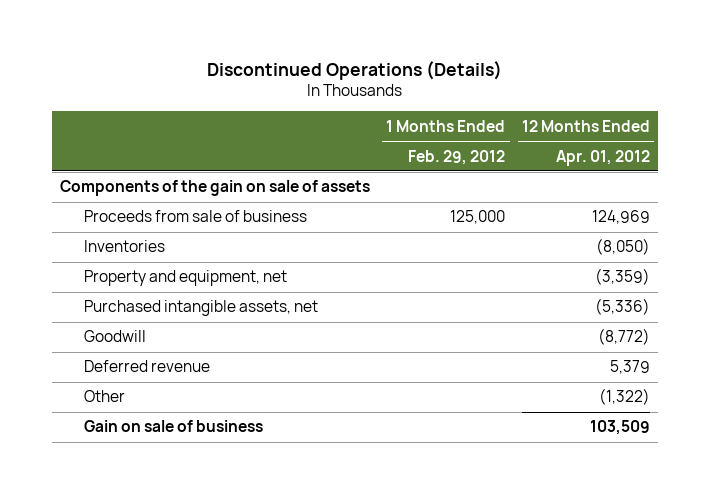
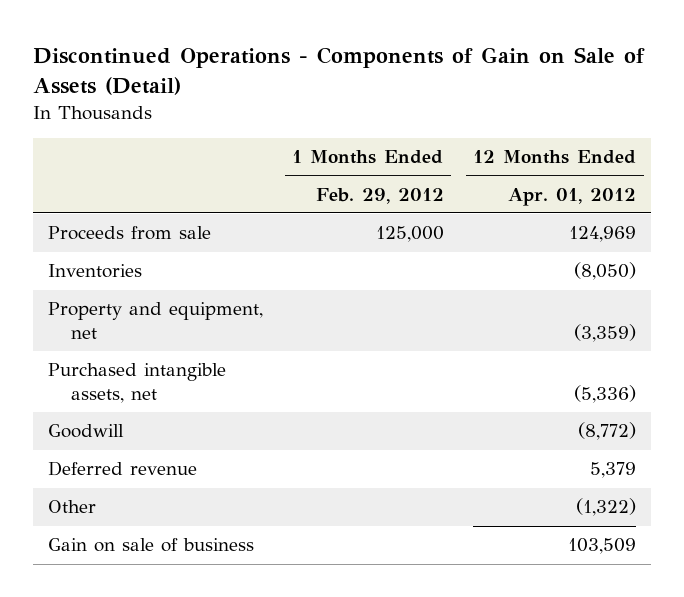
- Discontinued Operations (Details)
+ Discontinued Operations - Components of Gain on Sale of Assets (Detail)
- Components of the gain on sale of assets
- Proceeds from sale of business | 125,000 | 124,969
+ Proceeds from sale | 125,000 | 124,969

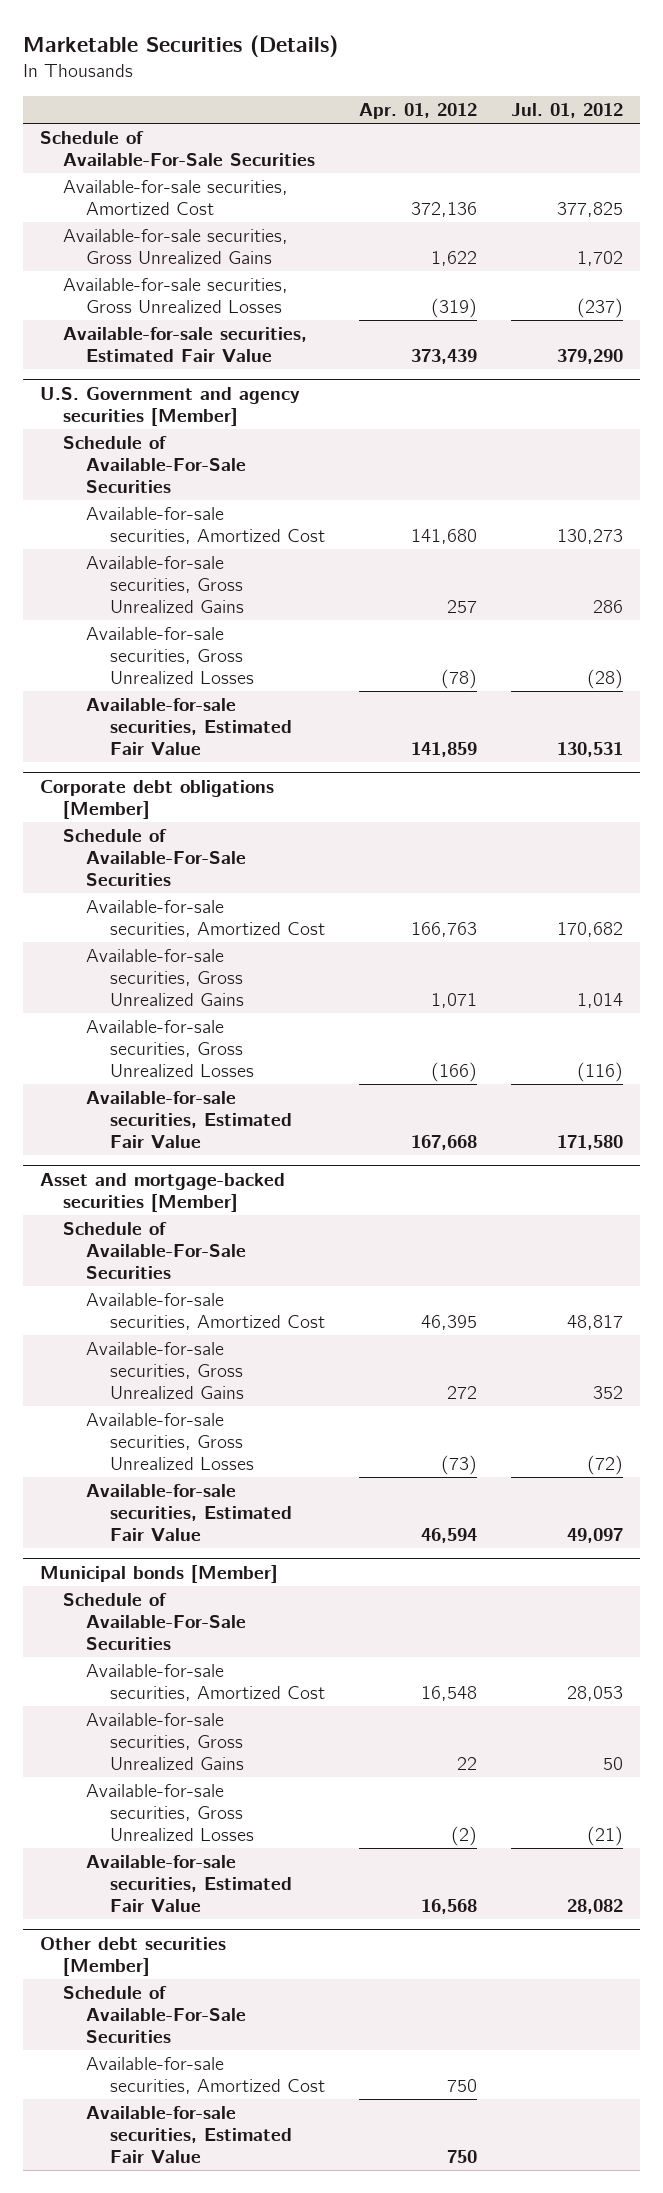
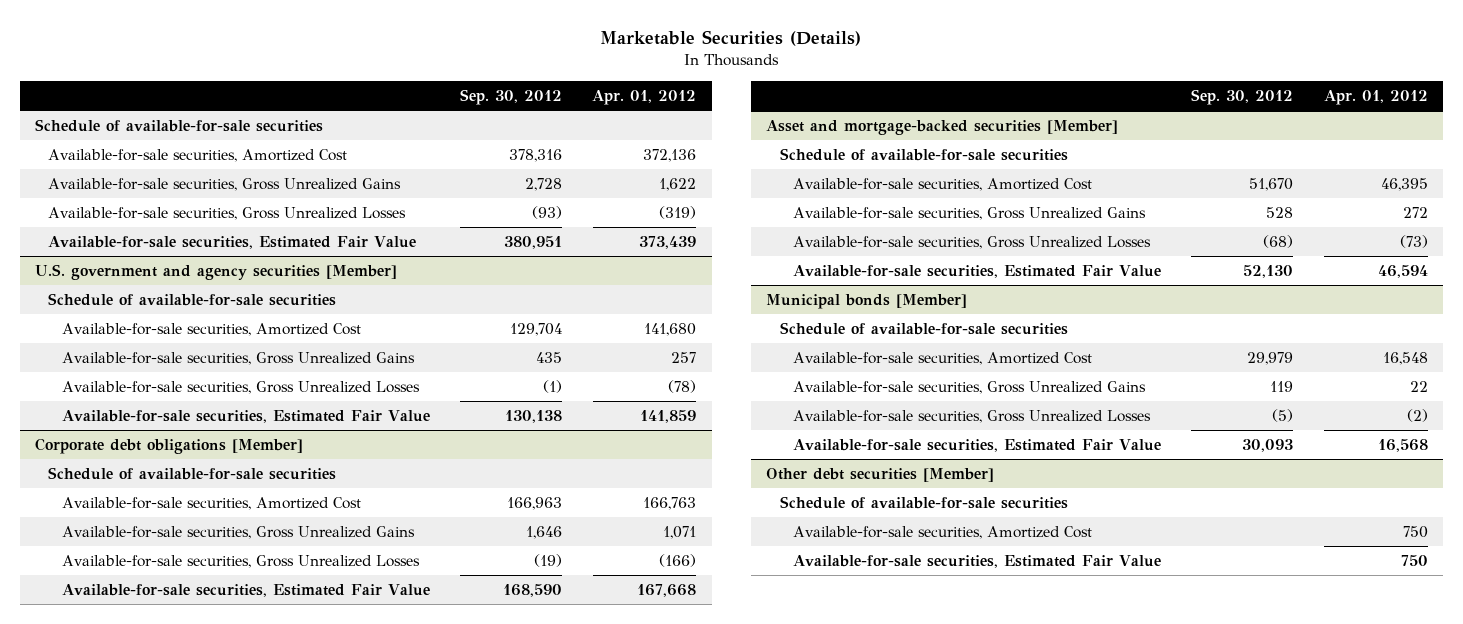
- | Apr. 01, 2012 | Jul. 01, 2012
+ | Sep. 30, 2012 | Apr. 01, 2012
- Schedule of Available-For-Sale Securities
+ Schedule of available-for-sale securities
- U.S. Government and agency securities [Member]
- Schedule of Available-For-Sale Securities
+ U.S. government and agency securities [Member]
+ Schedule of available-for-sale securities
@ Corporate debt obligations [Member]
- Schedule of Available-For-Sale Securities
+ Schedule of available-for-sale securities
@ Asset and mortgage-backed securities [Member]
- Schedule of Available-For-Sale Securities
+ Schedule of available-for-sale securities
@ Municipal bonds [Member]
- Schedule of Available-For-Sale Securities
+ Schedule of available-for-sale securities
@ Other debt securities [Member]
- Schedule of Available-For-Sale Securities
+ Schedule of available-for-sale securities

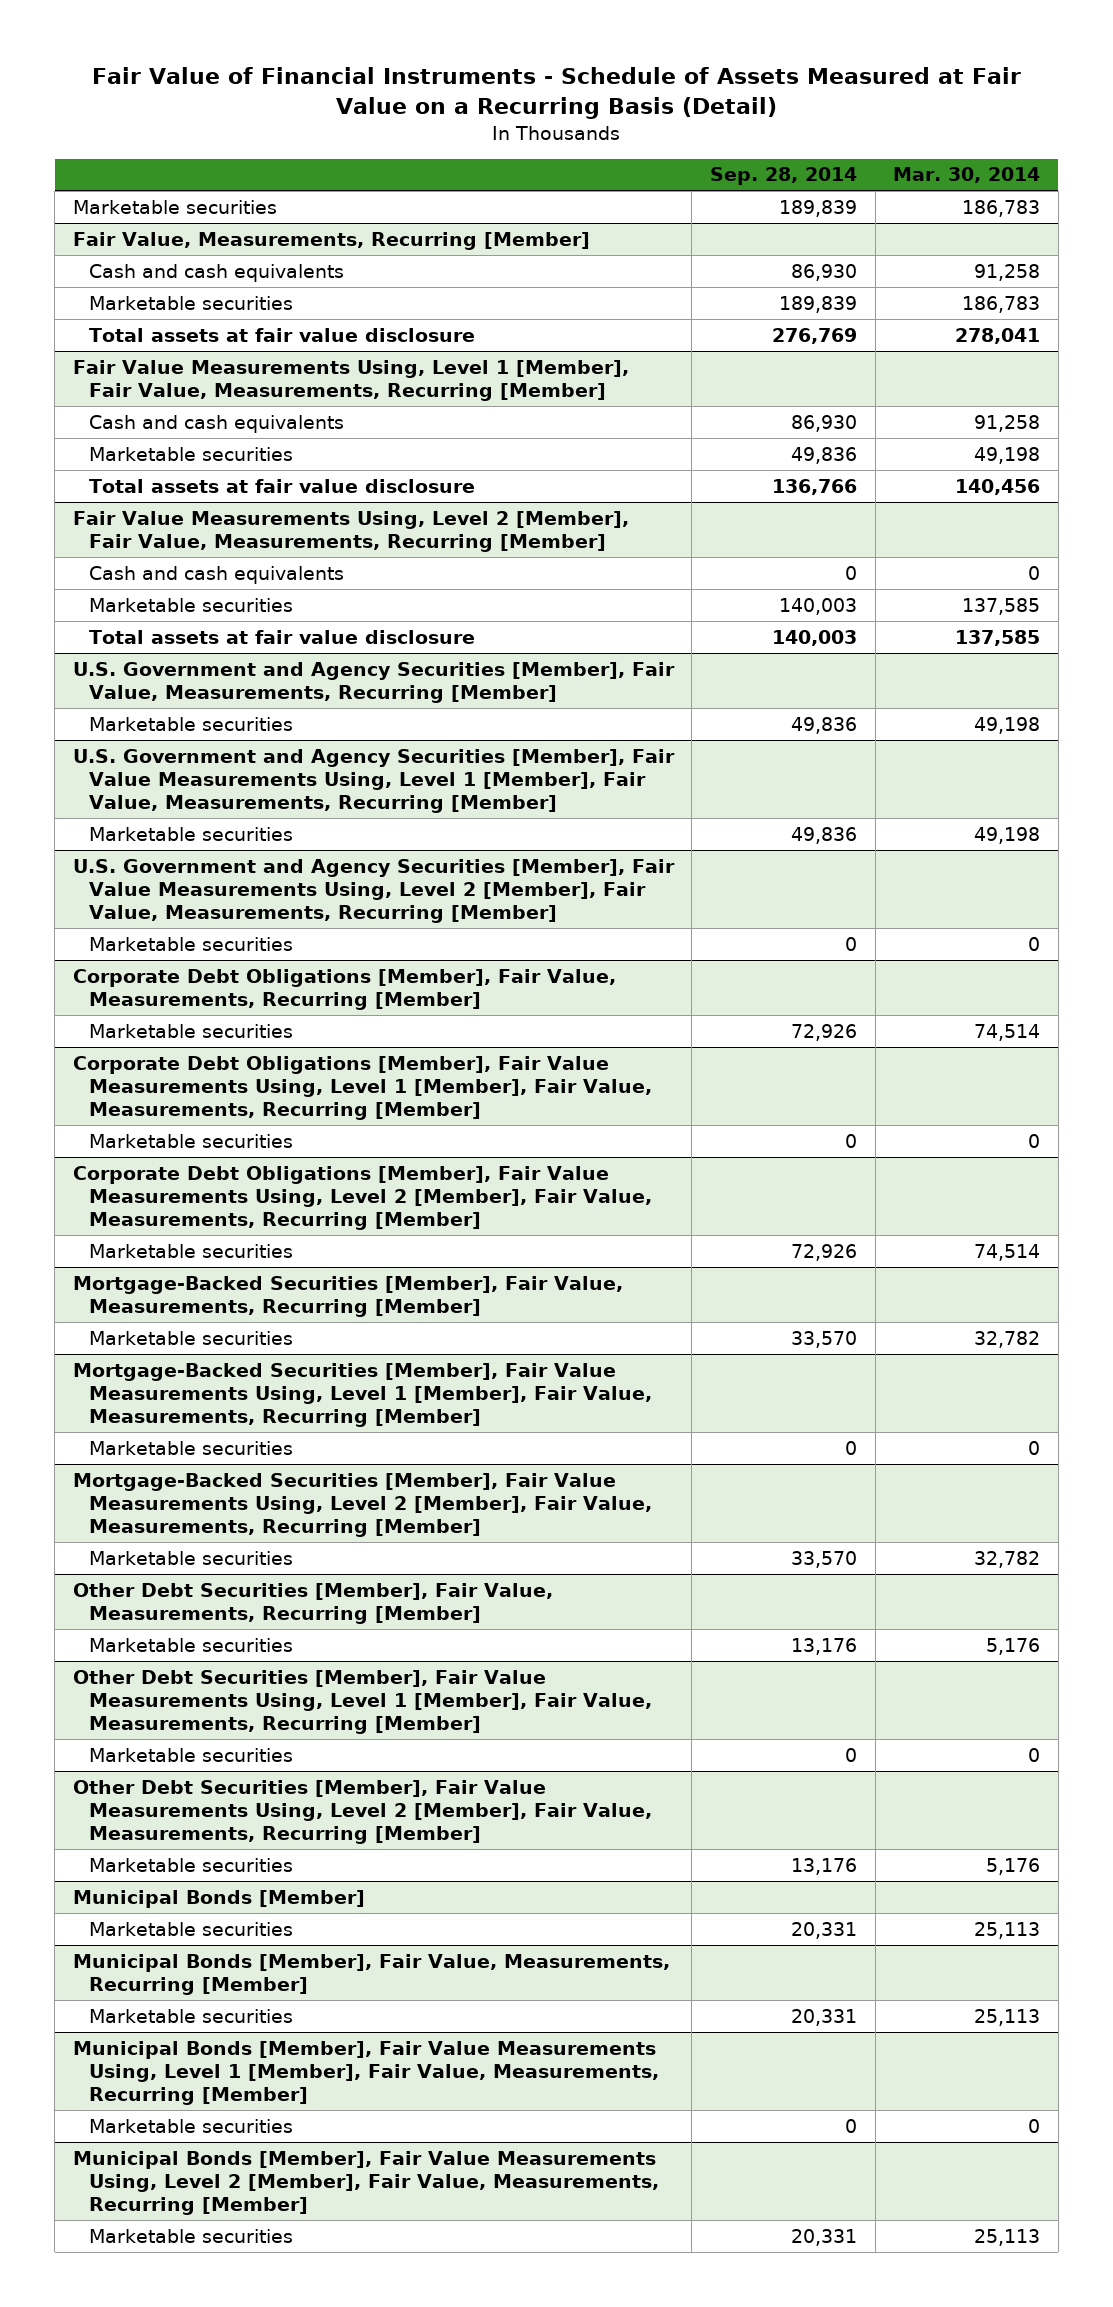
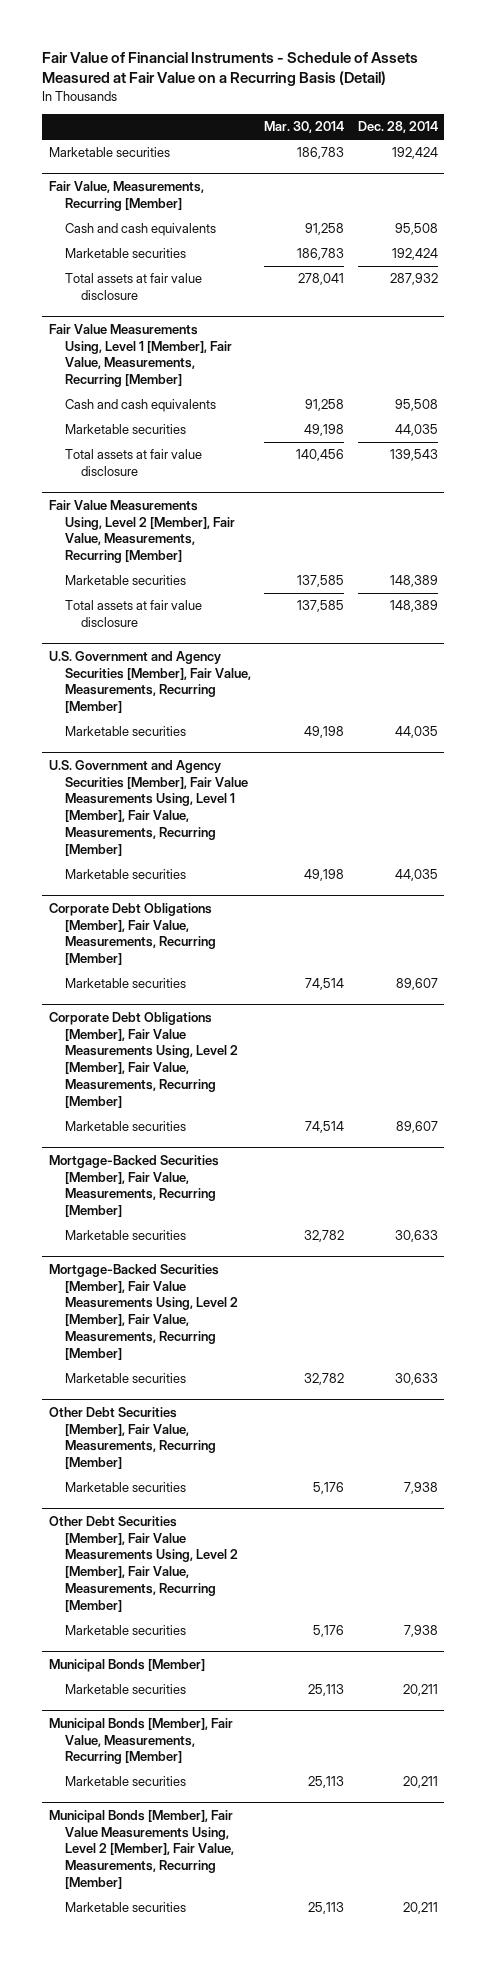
- | Sep. 28, 2014 | Mar. 30, 2014
+ | Mar. 30, 2014 | Dec. 28, 2014
@ Fair Value Measurements Using, Level 2 [Member], Fair Value, Measurements, Recurring [Member]
- Cash and cash equivalents | 0 | 0
- U.S. Government and Agency Securities [Member], Fair Value Measurements Using, Level 2 [Member], Fair Value, Measurements, Recurring [Member]
- Marketable securities | 0 | 0
- Corporate Debt Obligations [Member], Fair Value Measurements Using, Level 1 [Member], Fair Value, Measurements, Recurring [Member]
- Marketable securities | 0 | 0
- Mortgage-Backed Securities [Member], Fair Value Measurements Using, Level 1 [Member], Fair Value, Measurements, Recurring [Member]
- Marketable securities | 0 | 0
- Other Debt Securities [Member], Fair Value Measurements Using, Level 1 [Member], Fair Value, Measurements, Recurring [Member]
- Marketable securities | 0 | 0
- Municipal Bonds [Member], Fair Value Measurements Using, Level 1 [Member], Fair Value, Measurements, Recurring [Member]
- Marketable securities | 0 | 0

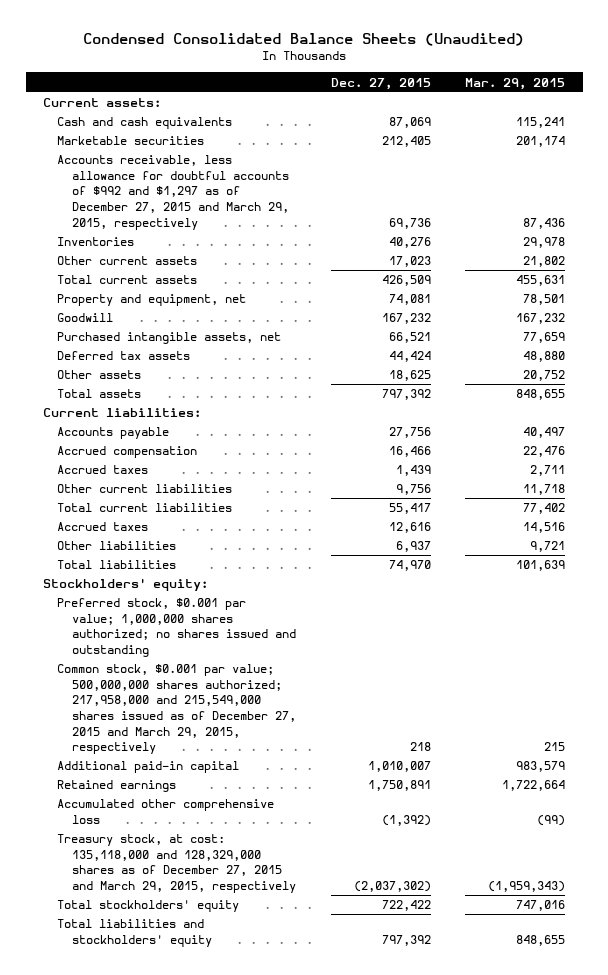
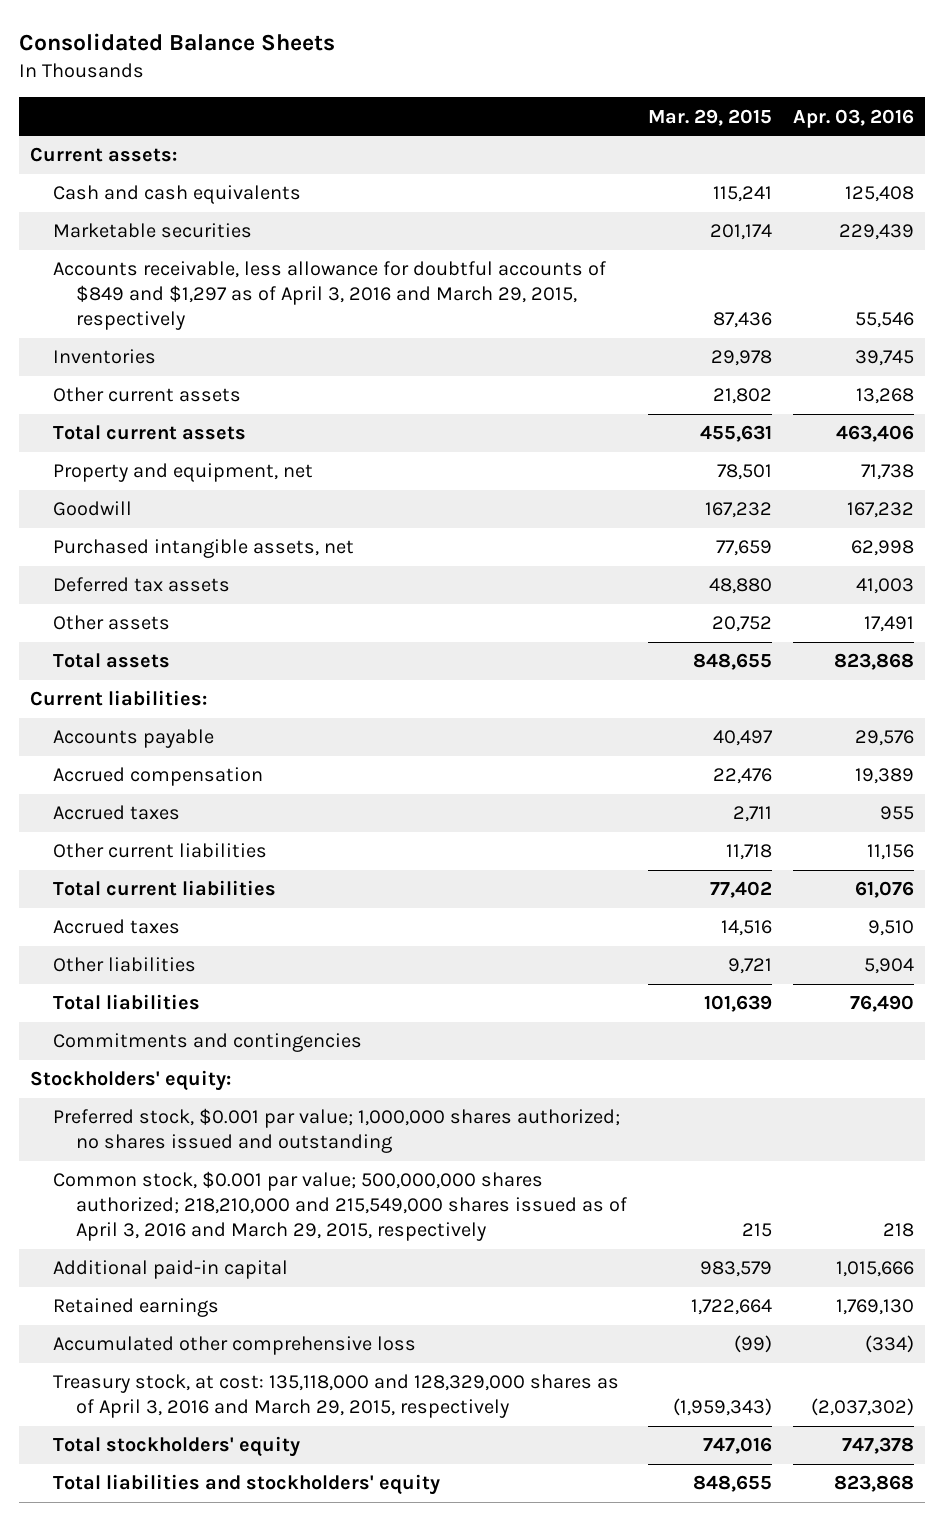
- Condensed Consolidated Balance Sheets (Unaudited)
+ Consolidated Balance Sheets
- | Dec. 27, 2015 | Mar. 29, 2015
+ | Mar. 29, 2015 | Apr. 03, 2016
- Accounts receivable, less allowance for doubtful accounts of $992 and $1,297 as of December 27, 2015 and March 29, 2015, respectively | 69,736 | 87,436
+ Accounts receivable, less allowance for doubtful accounts of $849 and $1,297 as of April 3, 2016 and March 29, 2015, respectively | 87,436 | 55,546
+ Commitments and contingencies
- Common stock, $0.001 par value; 500,000,000 shares authorized; 217,958,000 and 215,549,000 shares issued as of December 27, 2015 and March 29, 2015, respectively | 218 | 215
+ Common stock, $0.001 par value; 500,000,000 shares authorized; 218,210,000 and 215,549,000 shares issued as of April 3, 2016 and March 29, 2015, respectively | 215 | 218
- Treasury stock, at cost: 135,118,000 and 128,329,000 shares as of December 27, 2015 and March 29, 2015, respectively | (2,037,302) | (1,959,343)
+ Treasury stock, at cost: 135,118,000 and 128,329,000 shares as of April 3, 2016 and March 29, 2015, respectively | (1,959,343) | (2,037,302)

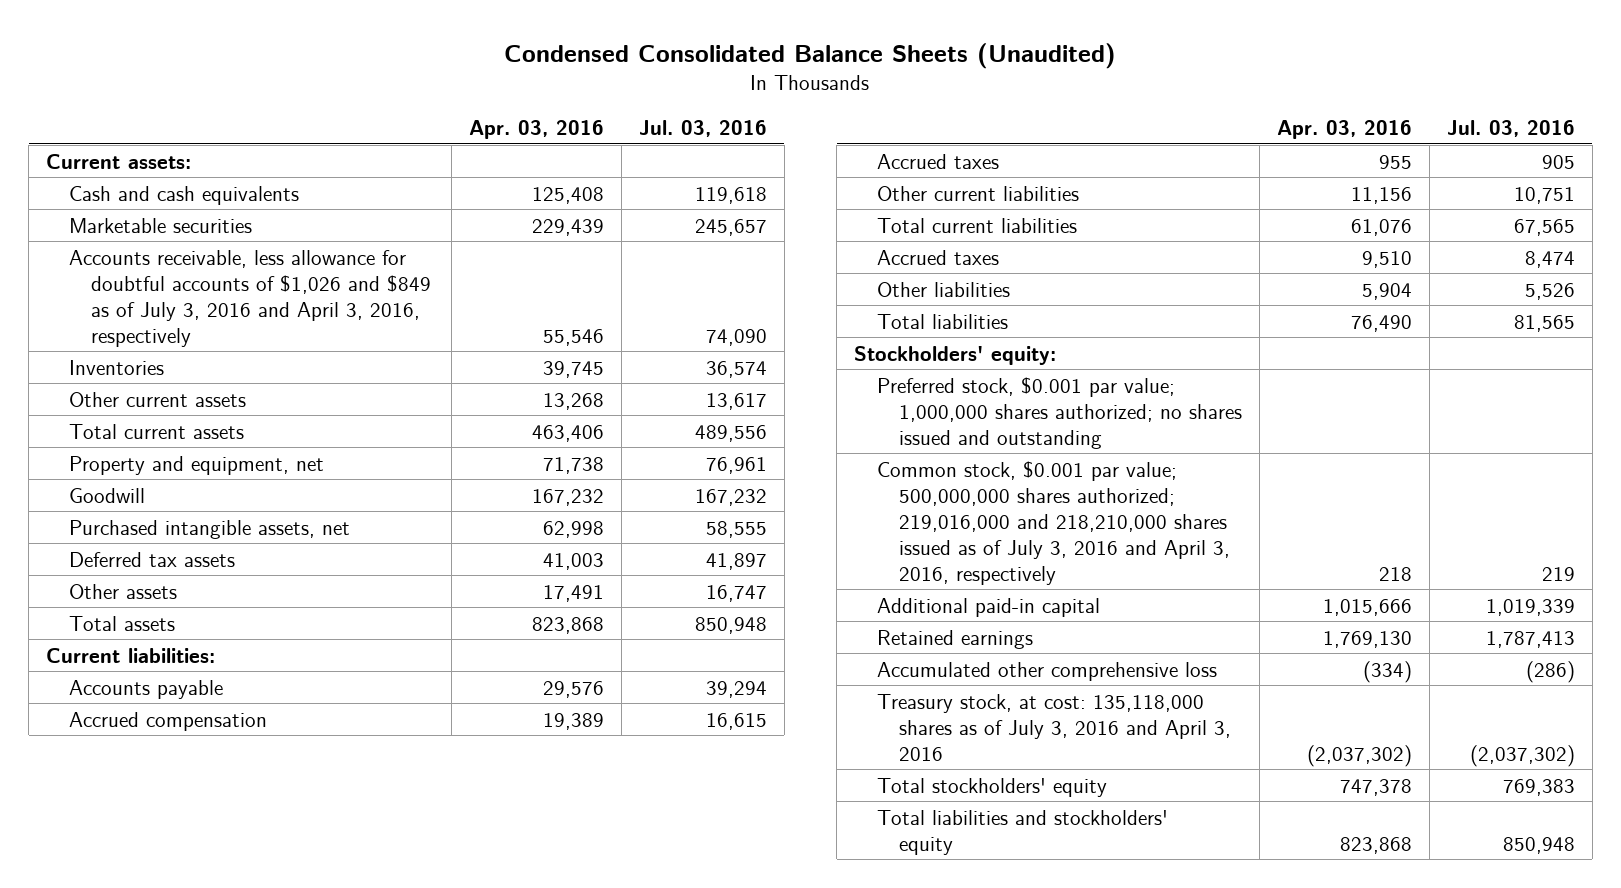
- Consolidated Balance Sheets
+ Condensed Consolidated Balance Sheets (Unaudited)
- | Mar. 29, 2015 | Apr. 03, 2016
+ | Apr. 03, 2016 | Jul. 03, 2016
- Accounts receivable, less allowance for doubtful accounts of $849 and $1,297 as of April 3, 2016 and March 29, 2015, respectively | 87,436 | 55,546
+ Accounts receivable, less allowance for doubtful accounts of $1,026 and $849 as of July 3, 2016 and April 3, 2016, respectively | 55,546 | 74,090
- Commitments and contingencies
- Common stock, $0.001 par value; 500,000,000 shares authorized; 218,210,000 and 215,549,000 shares issued as of April 3, 2016 and March 29, 2015, respectively | 215 | 218
+ Common stock, $0.001 par value; 500,000,000 shares authorized; 219,016,000 and 218,210,000 shares issued as of July 3, 2016 and April 3, 2016, respectively | 218 | 219
- Treasury stock, at cost: 135,118,000 and 128,329,000 shares as of April 3, 2016 and March 29, 2015, respectively | (1,959,343) | (2,037,302)
+ Treasury stock, at cost: 135,118,000 shares as of July 3, 2016 and April 3, 2016 | (2,037,302) | (2,037,302)

